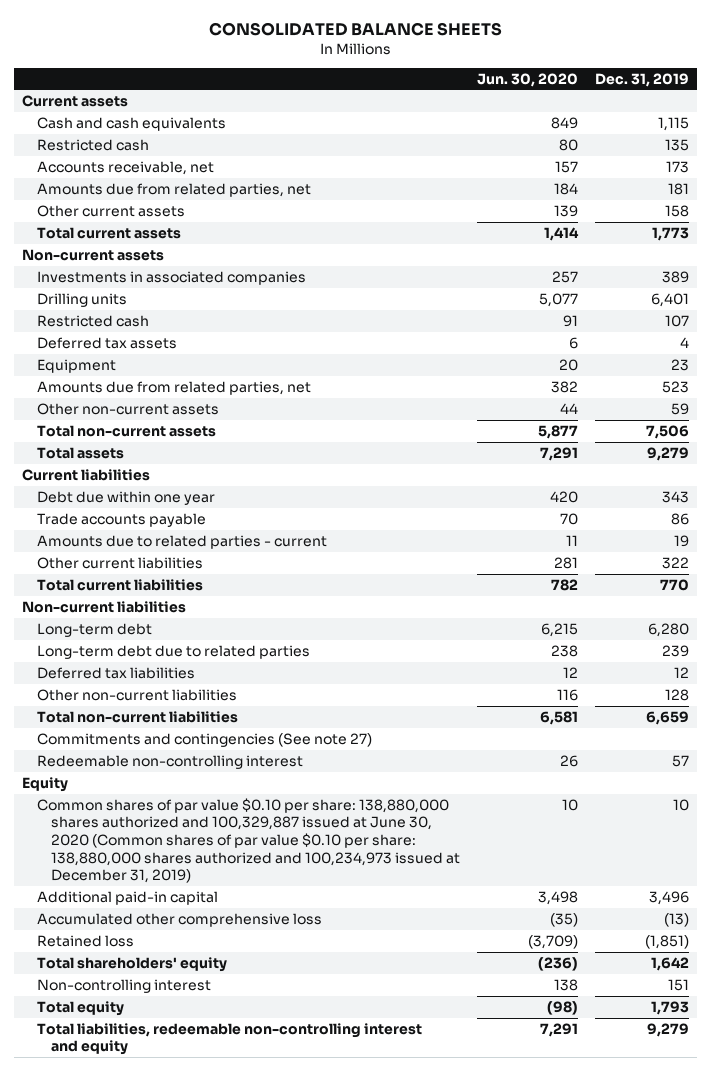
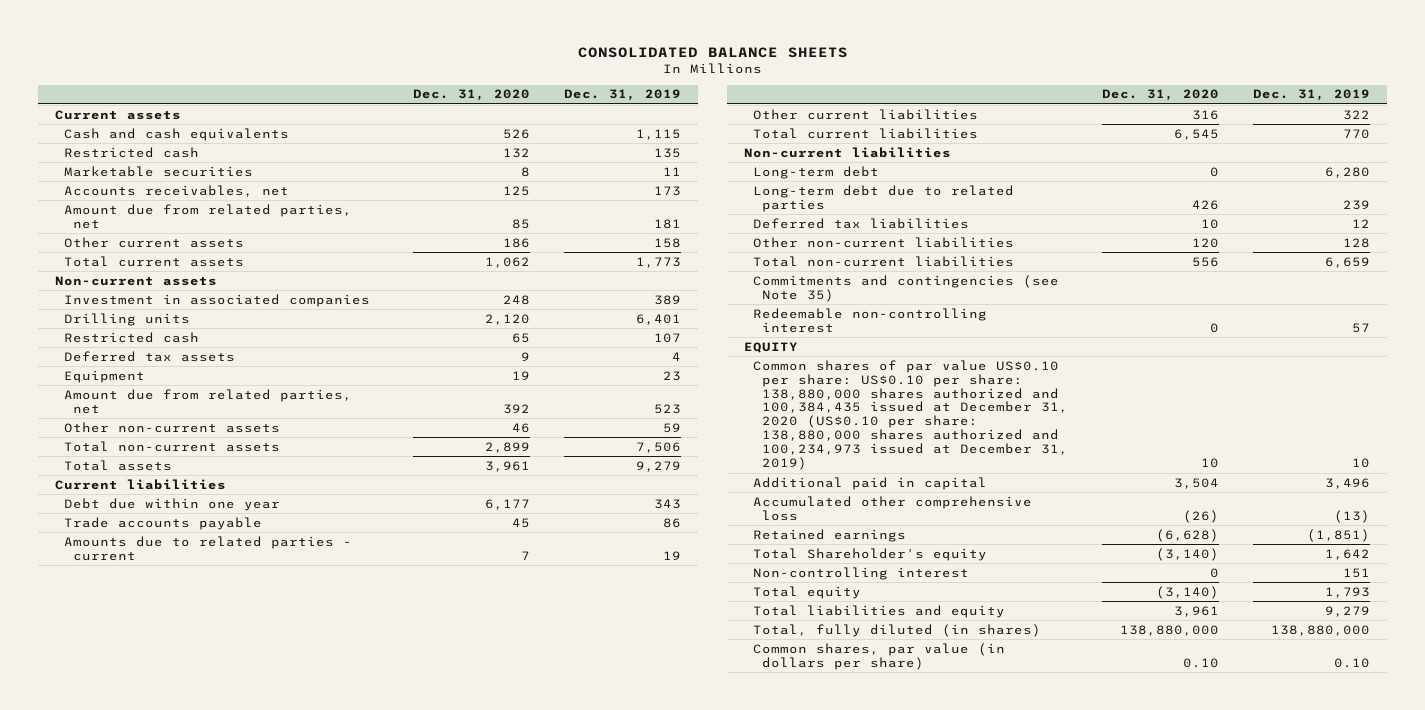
- | Jun. 30, 2020 | Dec. 31, 2019
+ | Dec. 31, 2020 | Dec. 31, 2019
- Accounts receivable, net | 157 | 173
- Amounts due from related parties, net | 184 | 181
+ Marketable securities | 8 | 11
+ Accounts receivables, net | 125 | 173
+ Amount due from related parties, net | 85 | 181
- Investments in associated companies | 257 | 389
+ Investment in associated companies | 248 | 389
- Amounts due from related parties, net | 382 | 523
+ Amount due from related parties, net | 392 | 523
- Commitments and contingencies (See note 27)
+ Commitments and contingencies (see Note 35)
- Equity
- Common shares of par value $0.10 per share: 138,880,000 shares authorized and 100,329,887 issued at June 30, 2020 (Common shares of par value $0.10 per share: 138,880,000 shares authorized and 100,234,973 issued at December 31, 2019) | 10 | 10
- Additional paid-in capital | 3,498 | 3,496
+ EQUITY
+ Common shares of par value US$0.10 per share: US$0.10 per share: 138,880,000 shares authorized and 100,384,435 issued at December 31, 2020 (US$0.10 per share: 138,880,000 shares authorized and 100,234,973 issued at December 31, 2019) | 10 | 10
+ Additional paid in capital | 3,504 | 3,496
- Retained loss | (3,709) | (1,851)
- Total shareholders' equity | (236) | 1,642
+ Retained earnings | (6,628) | (1,851)
+ Total Shareholder's equity | (3,140) | 1,642
- Total liabilities, redeemable non-controlling interest and equity | 7,291 | 9,279
+ Total liabilities and equity | 3,961 | 9,279
+ Total, fully diluted (in shares) | 138,880,000 | 138,880,000
+ Common shares, par value (in dollars per share) | 0.10 | 0.10

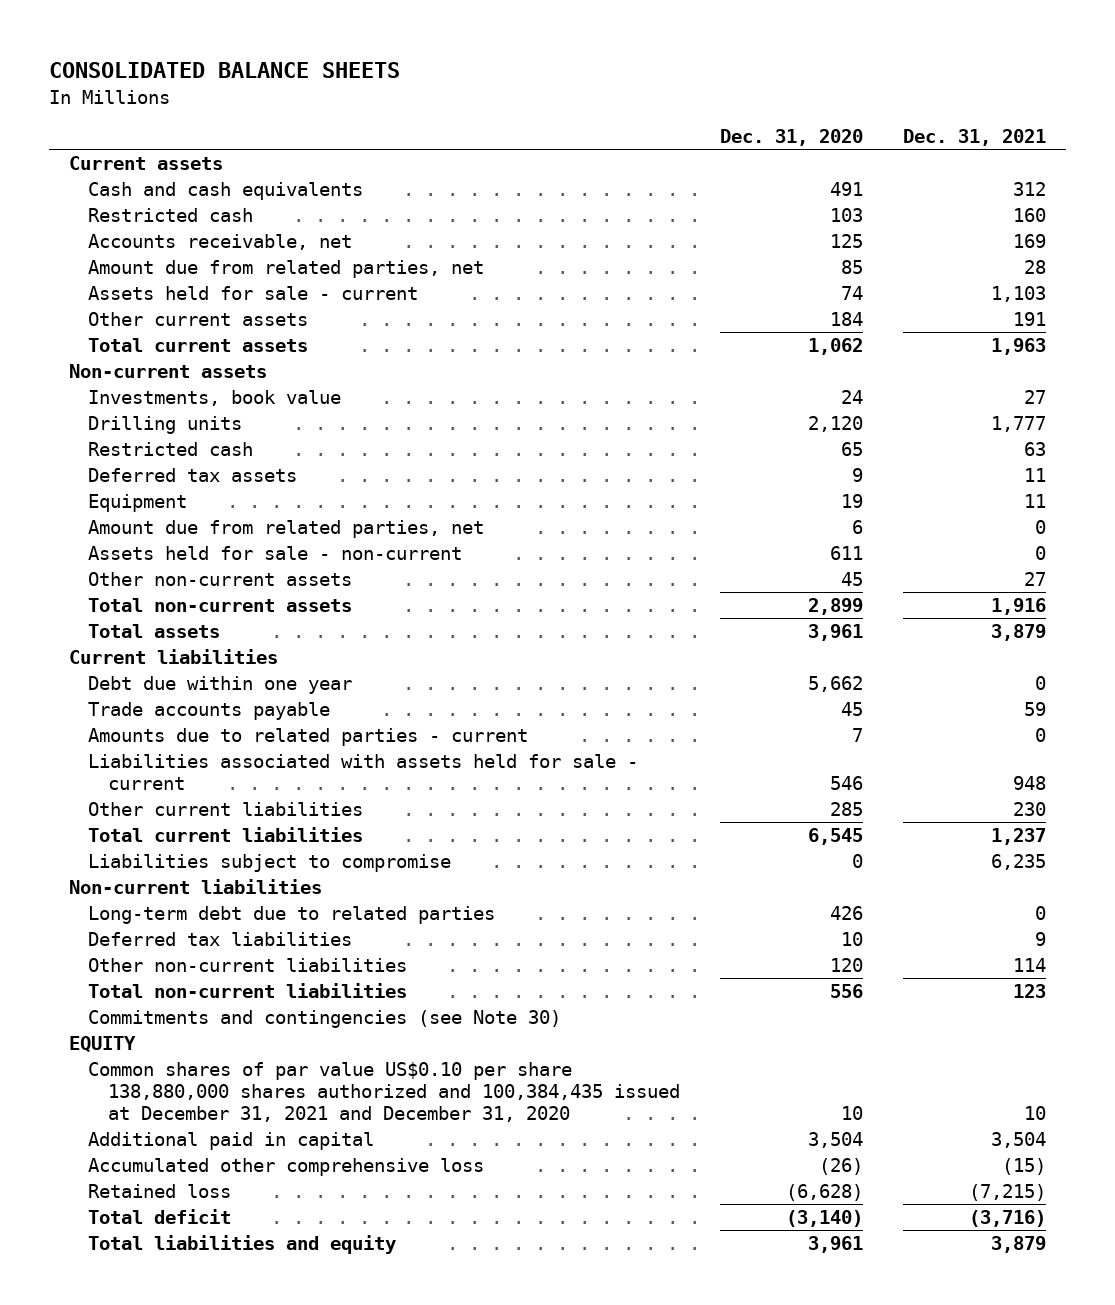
- | Dec. 31, 2020 | Dec. 31, 2019
+ | Dec. 31, 2020 | Dec. 31, 2021
- Cash and cash equivalents | 526 | 1,115
- Restricted cash | 132 | 135
- Marketable securities | 8 | 11
- Accounts receivables, net | 125 | 173
+ Cash and cash equivalents | 491 | 312
+ Restricted cash | 103 | 160
+ Accounts receivable, net | 125 | 169
- Other current assets | 186 | 158
+ Assets held for sale - current | 74 | 1,103
+ Other current assets | 184 | 191
- Investment in associated companies | 248 | 389
+ Investments, book value | 24 | 27
- Amount due from related parties, net | 392 | 523
- Other non-current assets | 46 | 59
+ Amount due from related parties, net | 6 | 0
+ Assets held for sale - non-current | 611 | 0
+ Other non-current assets | 45 | 27
- Debt due within one year | 6,177 | 343
+ Debt due within one year | 5,662 | 0
- Other current liabilities | 316 | 322
+ Liabilities associated with assets held for sale - current | 546 | 948
+ Other current liabilities | 285 | 230
+ Liabilities subject to compromise | 0 | 6,235
- Long-term debt | 0 | 6,280
- Commitments and contingencies (see Note 35)
- Redeemable non-controlling interest | 0 | 57
+ Commitments and contingencies (see Note 30)
- Common shares of par value US$0.10 per share: US$0.10 per share: 138,880,000 shares authorized and 100,384,435 issued at December 31, 2020 (US$0.10 per share: 138,880,000 shares authorized and 100,234,973 issued at December 31, 2019) | 10 | 10
+ Common shares of par value US$0.10 per share 138,880,000 shares authorized and 100,384,435 issued at December 31, 2021 and December 31, 2020 | 10 | 10
- Retained earnings | (6,628) | (1,851)
- Total Shareholder's equity | (3,140) | 1,642
- Non-controlling interest | 0 | 151
- Total equity | (3,140) | 1,793
+ Retained loss | (6,628) | (7,215)
+ Total deficit | (3,140) | (3,716)
- Total, fully diluted (in shares) | 138,880,000 | 138,880,000
- Common shares, par value (in dollars per share) | 0.10 | 0.10

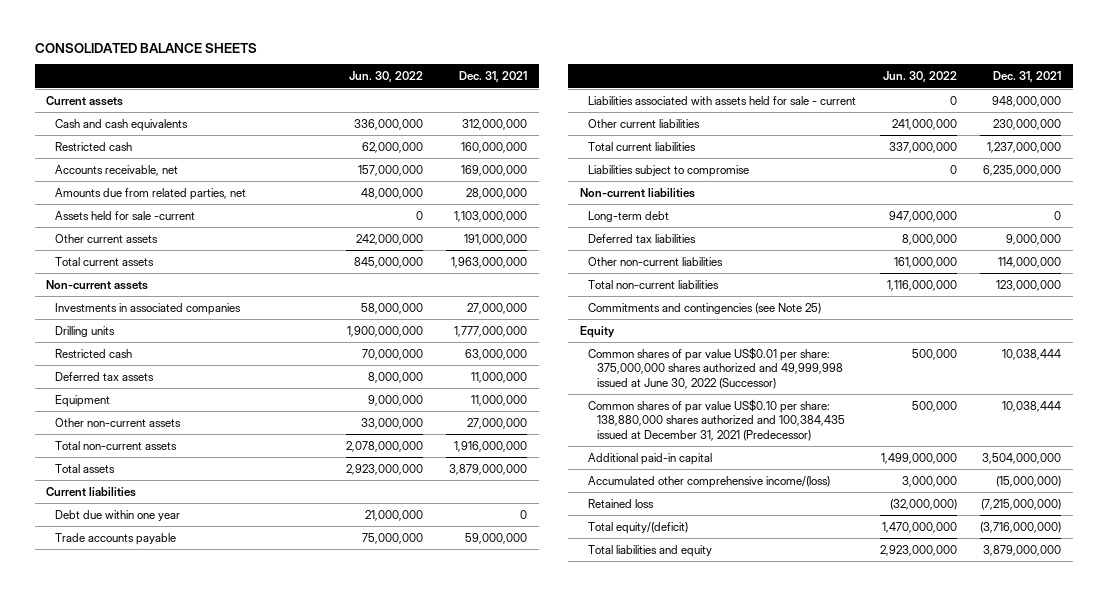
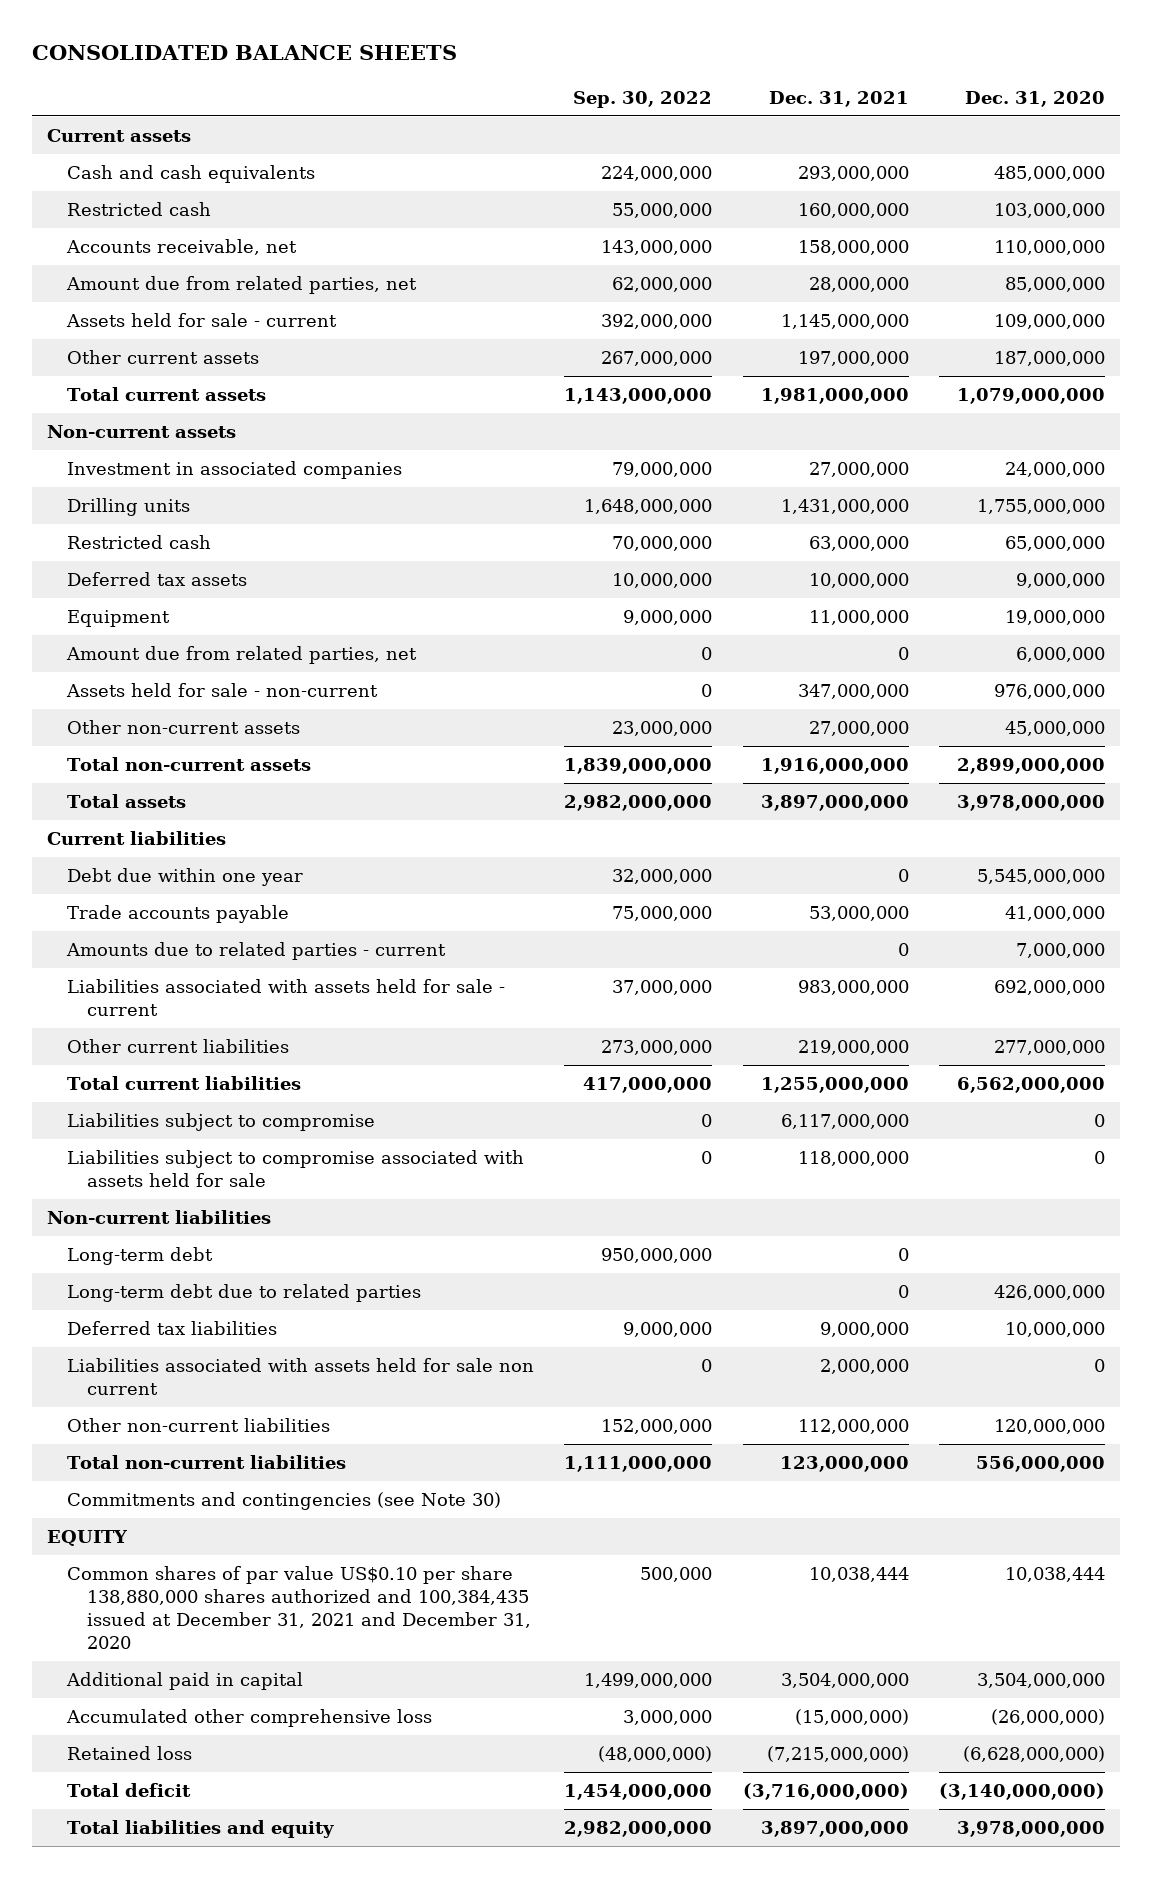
- | Jun. 30, 2022 | Dec. 31, 2021
+ | Sep. 30, 2022 | Dec. 31, 2021 | Dec. 31, 2020
- Cash and cash equivalents | 336,000,000 | 312,000,000
+ Cash and cash equivalents | 224,000,000 | 293,000,000 | 485,000,000
- Accounts receivable, net | 157,000,000 | 169,000,000
- Amounts due from related parties, net | 48,000,000 | 28,000,000
- Assets held for sale -current | 0 | 1,103,000,000
- Other current assets | 242,000,000 | 191,000,000
- Total current assets | 845,000,000 | 1,963,000,000
+ Accounts receivable, net | 143,000,000 | 158,000,000 | 110,000,000
+ Amount due from related parties, net | 62,000,000 | 28,000,000 | 85,000,000
+ Assets held for sale - current | 392,000,000 | 1,145,000,000 | 109,000,000
+ Other current assets | 267,000,000 | 197,000,000 | 187,000,000
+ Total current assets | 1,143,000,000 | 1,981,000,000 | 1,079,000,000
- Investments in associated companies | 58,000,000 | 27,000,000
- Drilling units | 1,900,000,000 | 1,777,000,000
+ Investment in associated companies | 79,000,000 | 27,000,000 | 24,000,000
+ Drilling units | 1,648,000,000 | 1,431,000,000 | 1,755,000,000
- Deferred tax assets | 8,000,000 | 11,000,000
+ Deferred tax assets | 10,000,000 | 10,000,000 | 9,000,000
+ Amount due from related parties, net | 0 | 0 | 6,000,000
+ Assets held for sale - non-current | 0 | 347,000,000 | 976,000,000
- Total assets | 2,923,000,000 | 3,879,000,000
+ Total assets | 2,982,000,000 | 3,897,000,000 | 3,978,000,000
- Trade accounts payable | 75,000,000 | 59,000,000
- Liabilities associated with assets held for sale - current | 0 | 948,000,000
- Other current liabilities | 241,000,000 | 230,000,000
- Total current liabilities | 337,000,000 | 1,237,000,000
- Liabilities subject to compromise | 0 | 6,235,000,000
+ Trade accounts payable | 75,000,000 | 53,000,000 | 41,000,000
+ Amounts due to related parties - current | | 0 | 7,000,000
+ Liabilities associated with assets held for sale - current | 37,000,000 | 983,000,000 | 692,000,000
+ Other current liabilities | 273,000,000 | 219,000,000 | 277,000,000
+ Total current liabilities | 417,000,000 | 1,255,000,000 | 6,562,000,000
+ Liabilities subject to compromise | 0 | 6,117,000,000 | 0
+ Liabilities subject to compromise associated with assets held for sale | 0 | 118,000,000 | 0
+ Long-term debt due to related parties | | 0 | 426,000,000
- Other non-current liabilities | 161,000,000 | 114,000,000
+ Liabilities associated with assets held for sale non current | 0 | 2,000,000 | 0
+ Other non-current liabilities | 152,000,000 | 112,000,000 | 120,000,000
- Commitments and contingencies (see Note 25)
- Equity
- Common shares of par value US$0.01 per share: 375,000,000 shares authorized and 49,999,998 issued at June 30, 2022 (Successor) | 500,000 | 10,038,444
- Common shares of par value US$0.10 per share: 138,880,000 shares authorized and 100,384,435 issued at December 31, 2021 (Predecessor) | 500,000 | 10,038,444
- Additional paid-in capital | 1,499,000,000 | 3,504,000,000
- Accumulated other comprehensive income/(loss) | 3,000,000 | (15,000,000)
+ Commitments and contingencies (see Note 30)
+ EQUITY
+ Common shares of par value US$0.10 per share 138,880,000 shares authorized and 100,384,435 issued at December 31, 2021 and December 31, 2020 | 500,000 | 10,038,444 | 10,038,444
+ Additional paid in capital | 1,499,000,000 | 3,504,000,000 | 3,504,000,000
+ Accumulated other comprehensive loss | 3,000,000 | (15,000,000) | (26,000,000)
- Total equity/(deficit) | 1,470,000,000 | (3,716,000,000)
- Total liabilities and equity | 2,923,000,000 | 3,879,000,000
+ Total deficit | 1,454,000,000 | (3,716,000,000) | (3,140,000,000)
+ Total liabilities and equity | 2,982,000,000 | 3,897,000,000 | 3,978,000,000

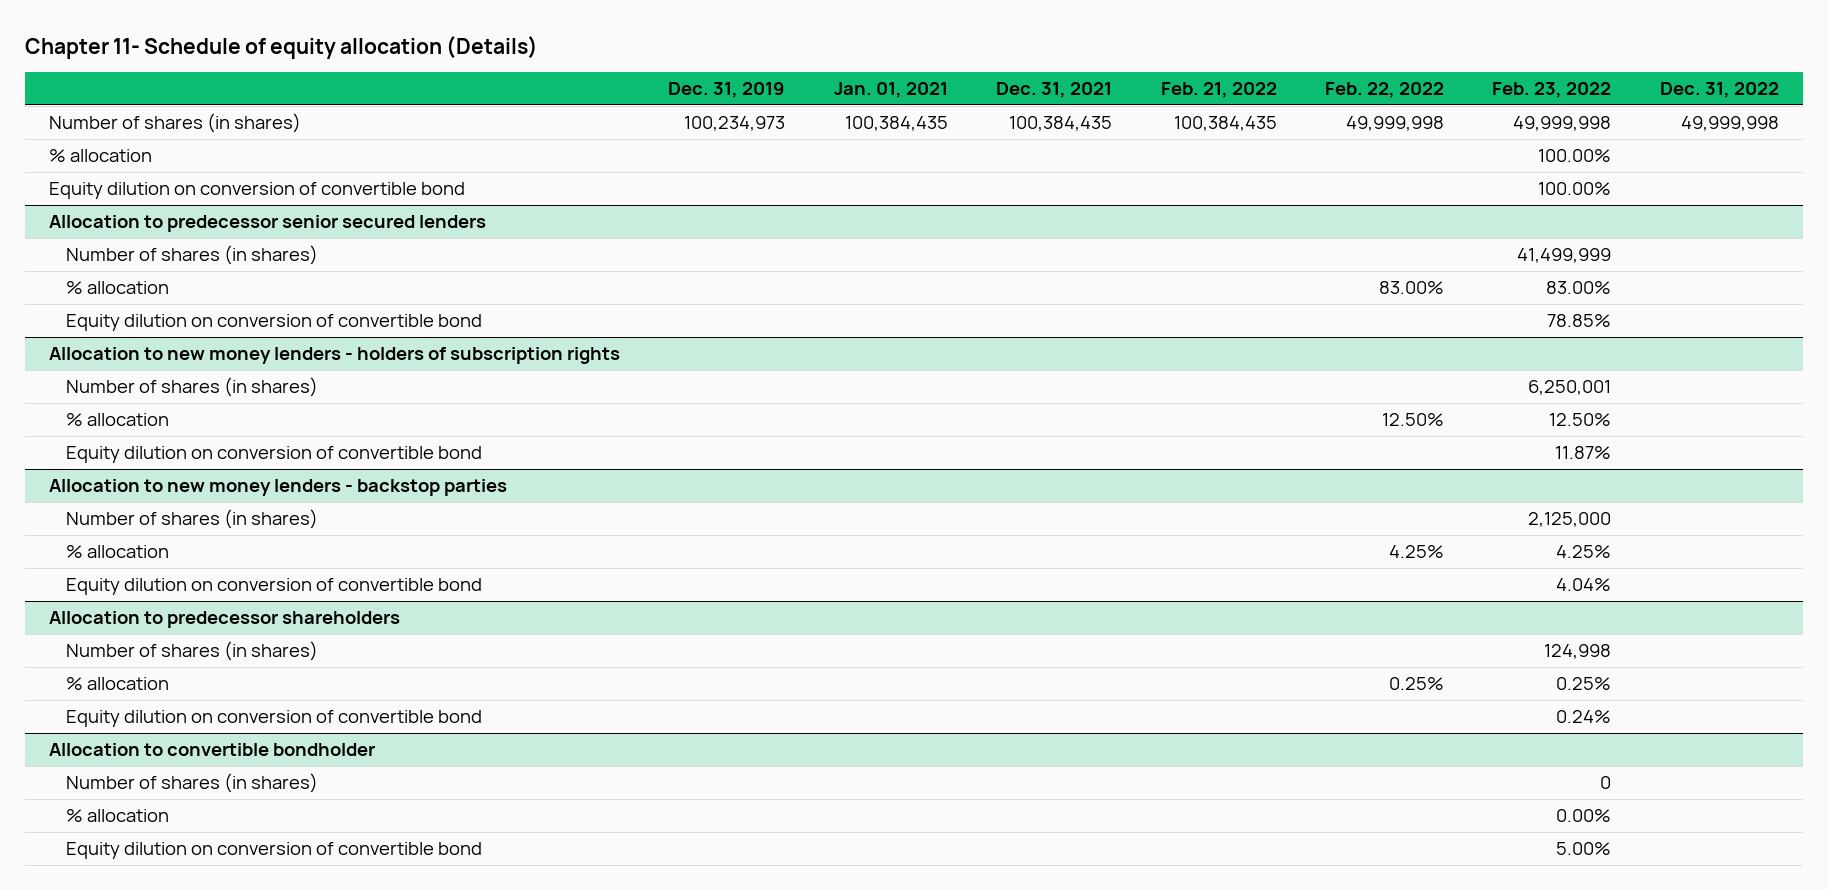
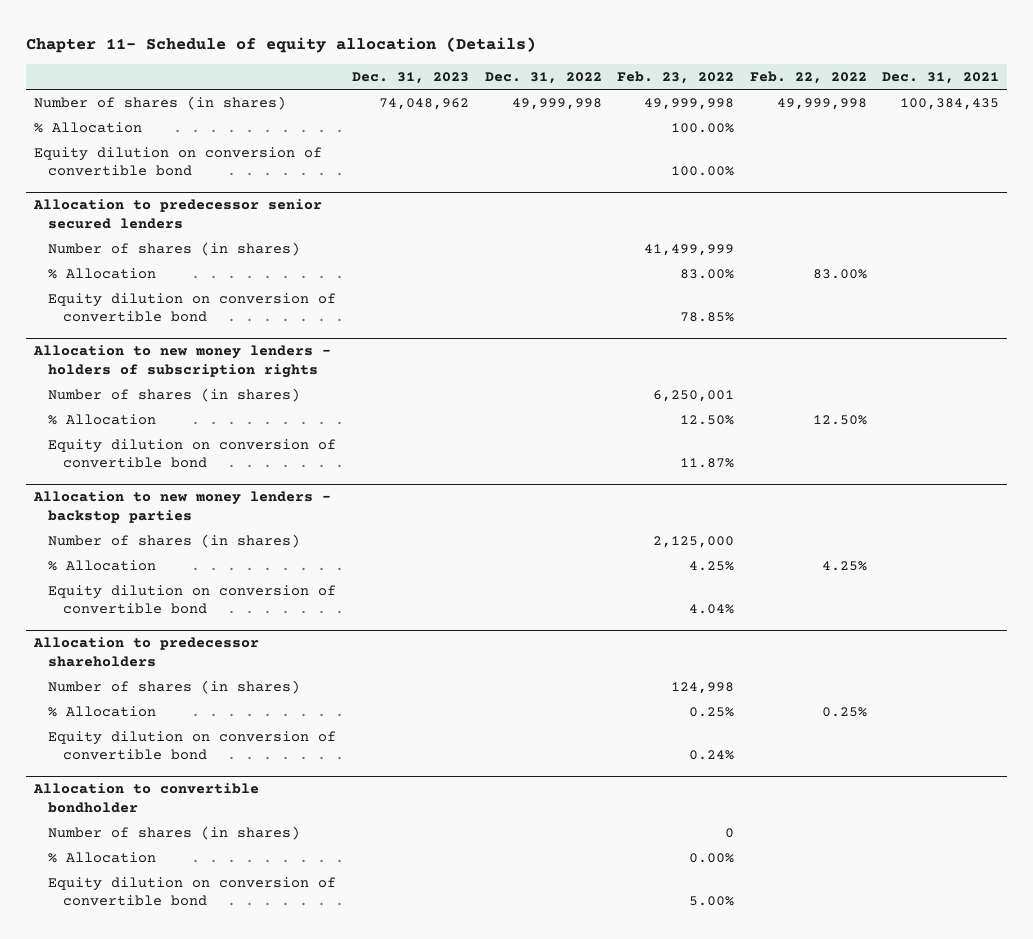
- | Dec. 31, 2019 | Jan. 01, 2021 | Dec. 31, 2021 | Feb. 21, 2022 | Feb. 22, 2022 | Feb. 23, 2022 | Dec. 31, 2022
+ | Dec. 31, 2023 | Dec. 31, 2022 | Feb. 23, 2022 | Feb. 22, 2022 | Dec. 31, 2021
- % allocation | | | | | | 100.00% |
+ % Allocation | | | 100.00% | |
@ Allocation to predecessor senior secured lenders
- % allocation | | | | | 83.00% | 83.00% |
+ % Allocation | | | 83.00% | 83.00% |
@ Allocation to new money lenders - holders of subscription rights
- % allocation | | | | | 12.50% | 12.50% |
+ % Allocation | | | 12.50% | 12.50% |
@ Allocation to new money lenders - backstop parties
- % allocation | | | | | 4.25% | 4.25% |
+ % Allocation | | | 4.25% | 4.25% |
@ Allocation to predecessor shareholders
- % allocation | | | | | 0.25% | 0.25% |
+ % Allocation | | | 0.25% | 0.25% |
@ Allocation to convertible bondholder
- % allocation | | | | | | 0.00% |
+ % Allocation | | | 0.00% | |

